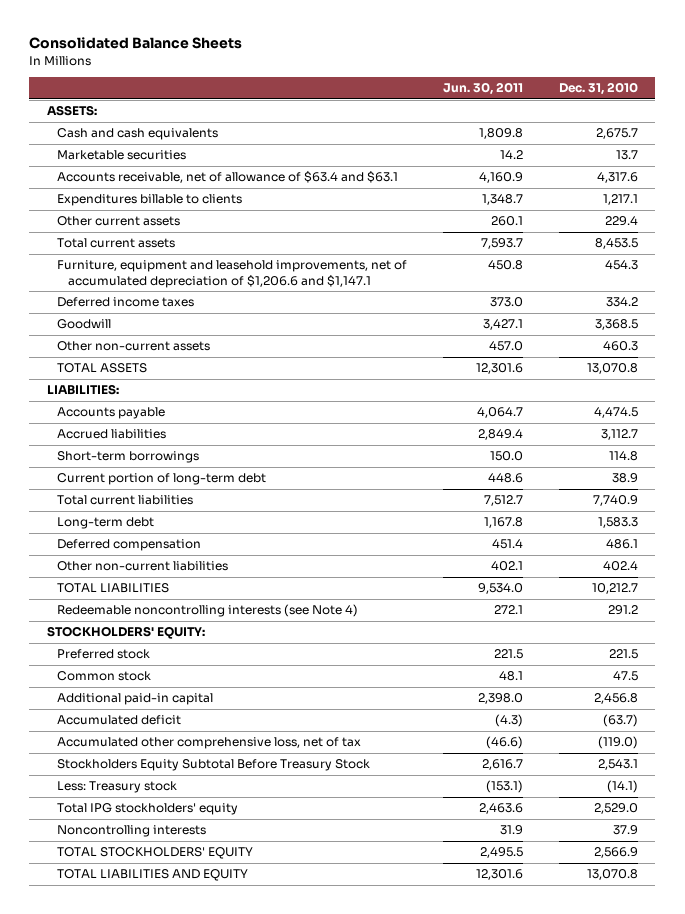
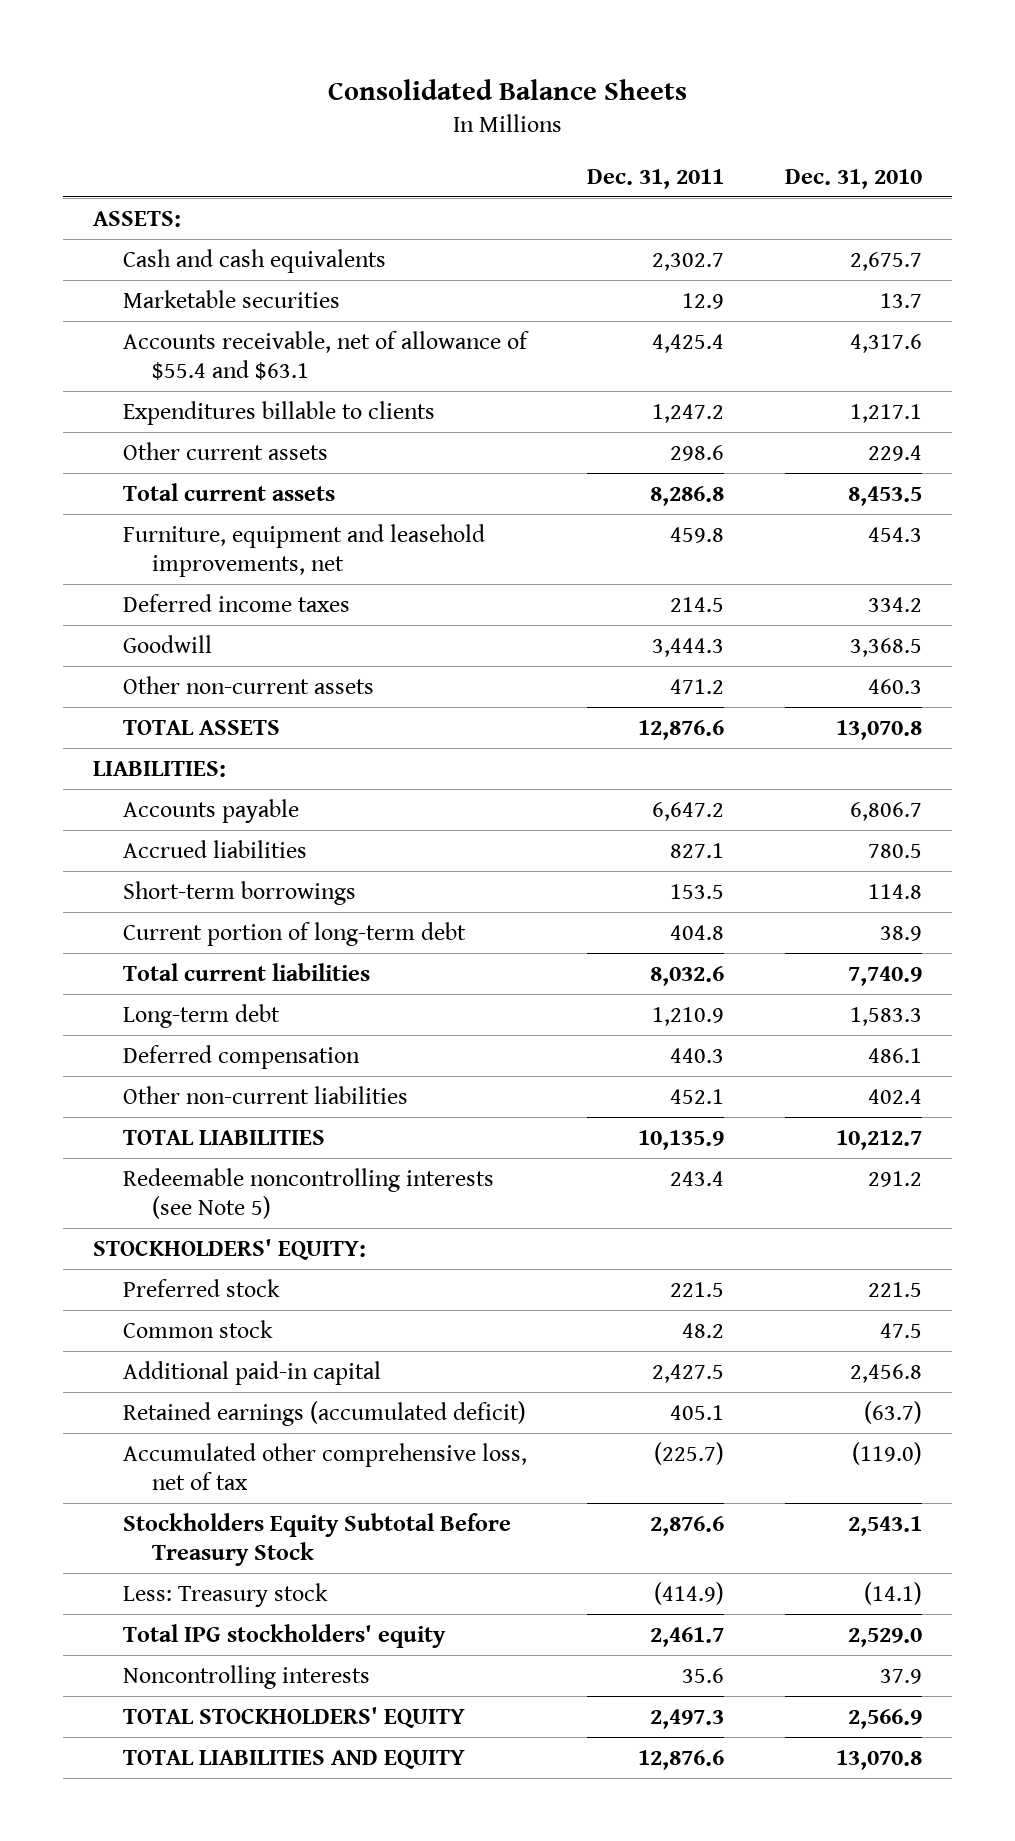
- | Jun. 30, 2011 | Dec. 31, 2010
+ | Dec. 31, 2011 | Dec. 31, 2010
- Accounts receivable, net of allowance of $63.4 and $63.1 | 4,160.9 | 4,317.6
+ Accounts receivable, net of allowance of $55.4 and $63.1 | 4,425.4 | 4,317.6
- Furniture, equipment and leasehold improvements, net of accumulated depreciation of $1,206.6 and $1,147.1 | 450.8 | 454.3
+ Furniture, equipment and leasehold improvements, net | 459.8 | 454.3
- Accounts payable | 4,064.7 | 4,474.5
- Accrued liabilities | 2,849.4 | 3,112.7
+ Accounts payable | 6,647.2 | 6,806.7
+ Accrued liabilities | 827.1 | 780.5
- Redeemable noncontrolling interests (see Note 4) | 272.1 | 291.2
+ Redeemable noncontrolling interests (see Note 5) | 243.4 | 291.2
- Accumulated deficit | (4.3) | (63.7)
+ Retained earnings (accumulated deficit) | 405.1 | (63.7)

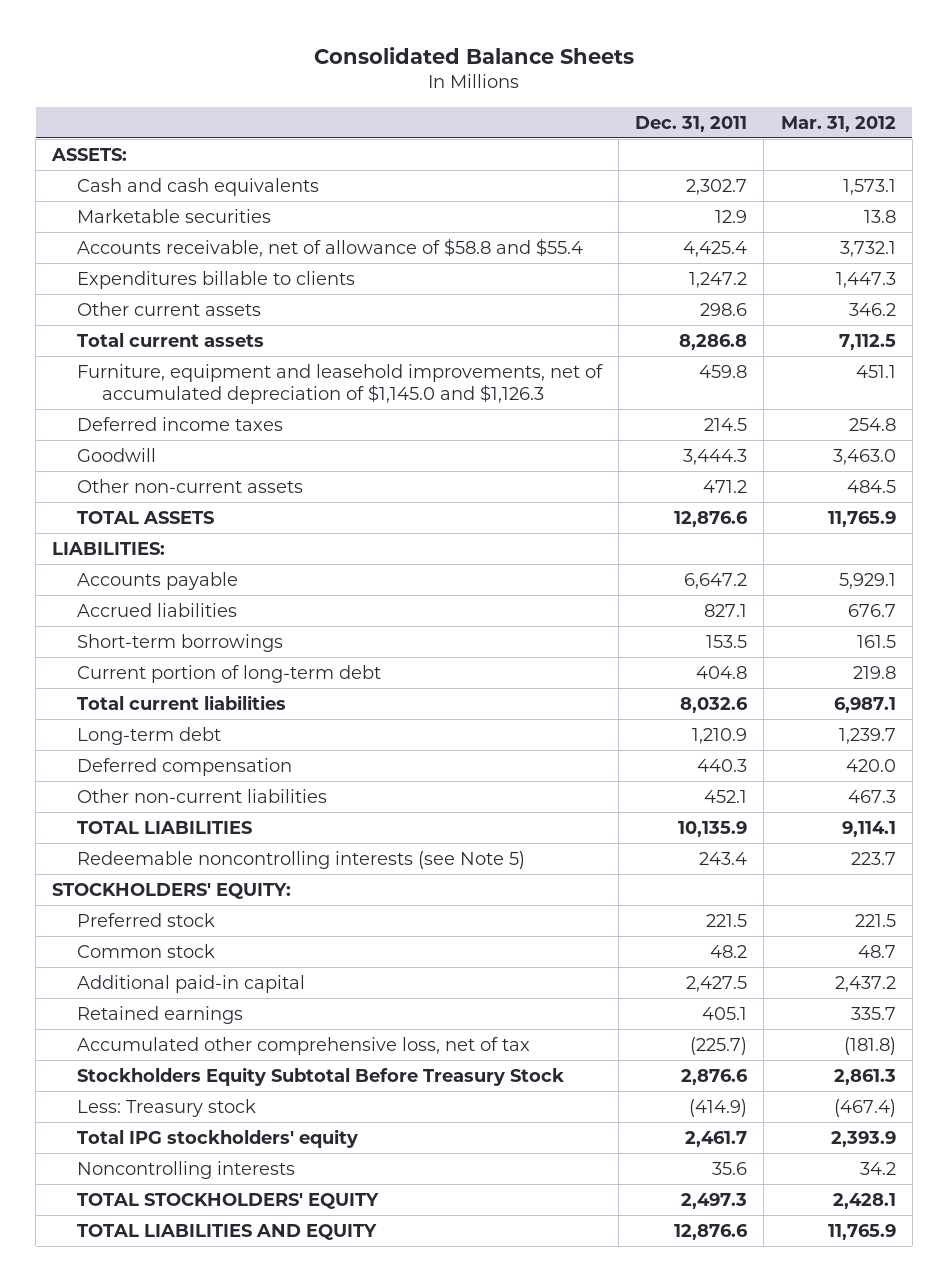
- | Dec. 31, 2011 | Dec. 31, 2010
+ | Dec. 31, 2011 | Mar. 31, 2012
- Accounts receivable, net of allowance of $55.4 and $63.1 | 4,425.4 | 4,317.6
+ Accounts receivable, net of allowance of $58.8 and $55.4 | 4,425.4 | 3,732.1
- Furniture, equipment and leasehold improvements, net | 459.8 | 454.3
+ Furniture, equipment and leasehold improvements, net of accumulated depreciation of $1,145.0 and $1,126.3 | 459.8 | 451.1
- Retained earnings (accumulated deficit) | 405.1 | (63.7)
+ Retained earnings | 405.1 | 335.7

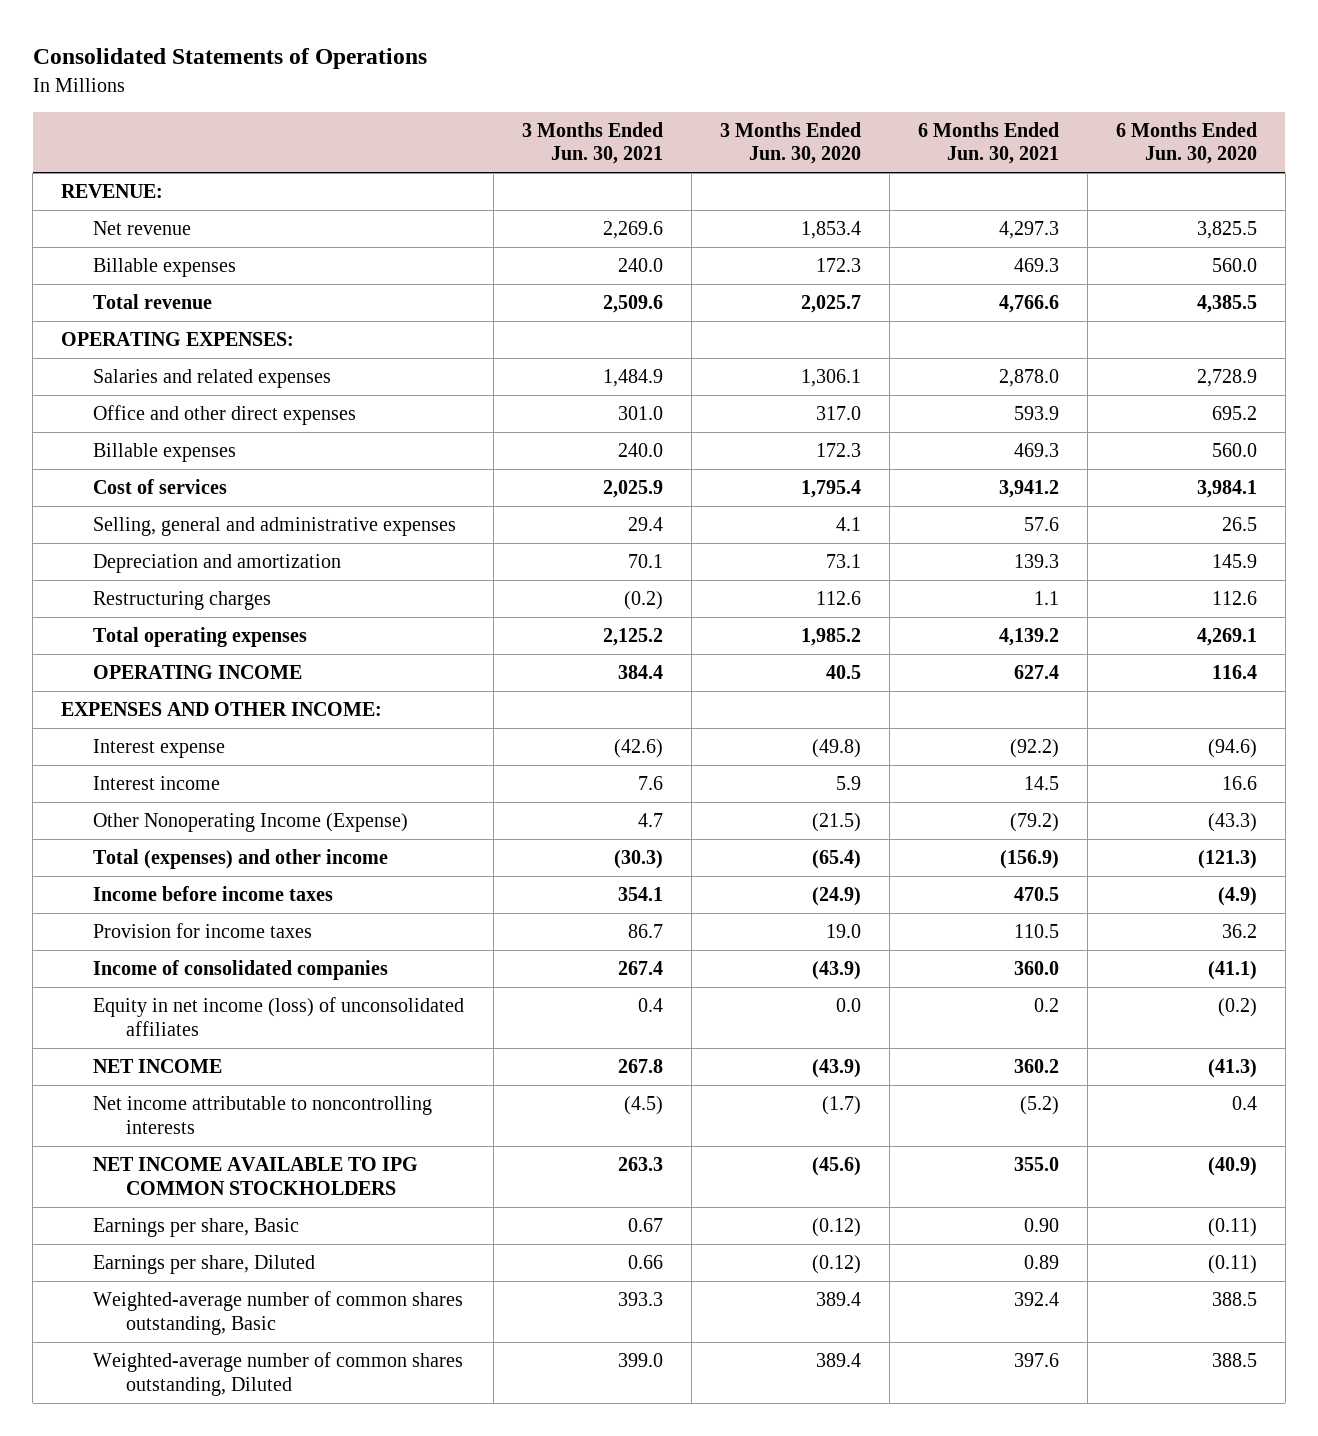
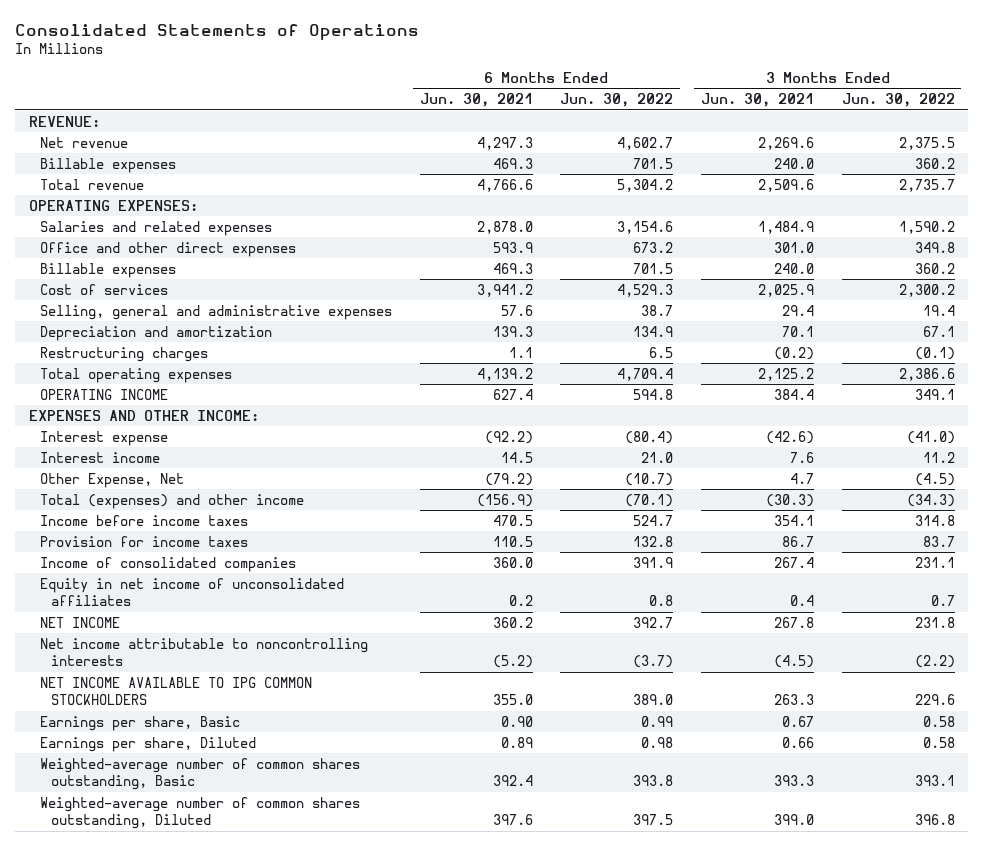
- | 3 Months Ended Jun. 30, 2021 | 3 Months Ended Jun. 30, 2020 | 6 Months Ended Jun. 30, 2021 | 6 Months Ended Jun. 30, 2020
+ | 6 Months Ended Jun. 30, 2021 | 6 Months Ended Jun. 30, 2022 | 3 Months Ended Jun. 30, 2021 | 3 Months Ended Jun. 30, 2022
- Other Nonoperating Income (Expense) | 4.7 | (21.5) | (79.2) | (43.3)
+ Other Expense, Net | (79.2) | (10.7) | 4.7 | (4.5)
- Equity in net income (loss) of unconsolidated affiliates | 0.4 | 0.0 | 0.2 | (0.2)
+ Equity in net income of unconsolidated affiliates | 0.2 | 0.8 | 0.4 | 0.7

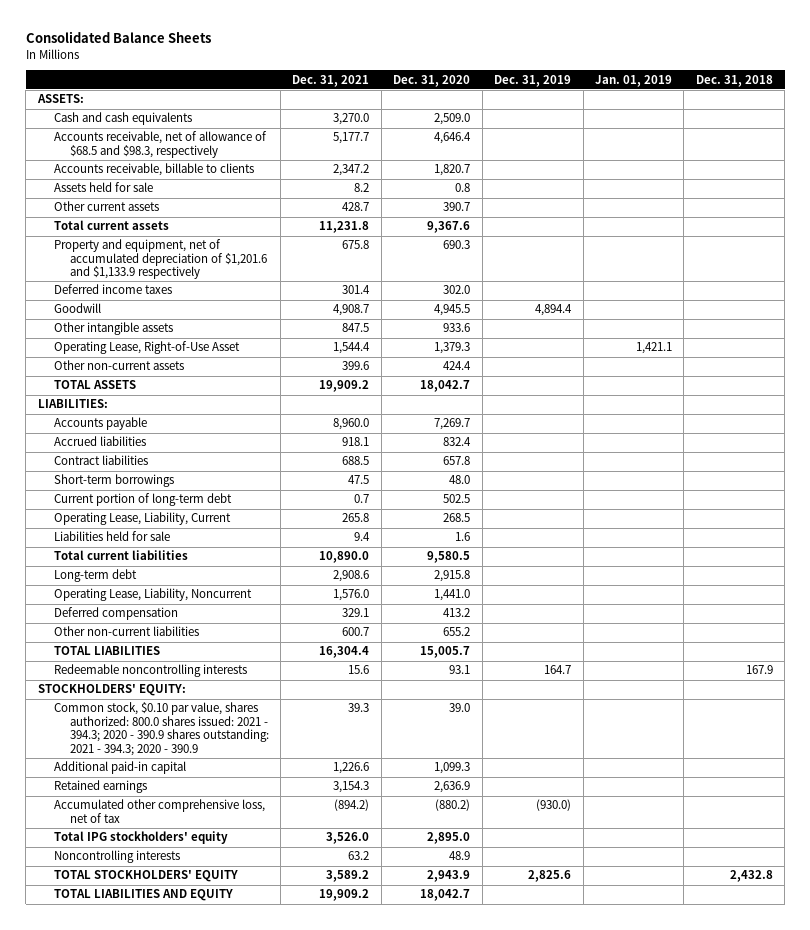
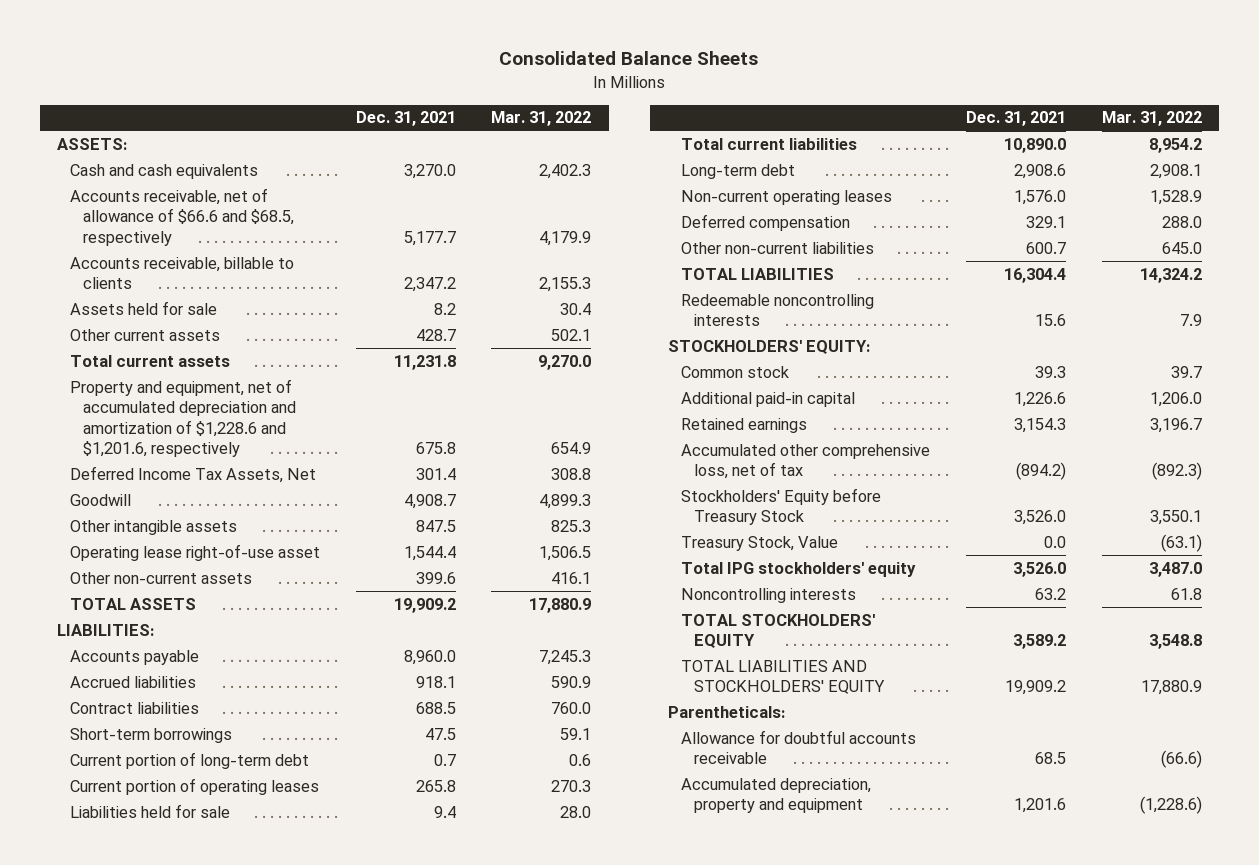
- | Dec. 31, 2021 | Dec. 31, 2020 | Dec. 31, 2019 | Jan. 01, 2019 | Dec. 31, 2018
+ | Dec. 31, 2021 | Mar. 31, 2022
- Accounts receivable, net of allowance of $68.5 and $98.3, respectively | 5,177.7 | 4,646.4 | | |
+ Accounts receivable, net of allowance of $66.6 and $68.5, respectively | 5,177.7 | 4,179.9
- Property and equipment, net of accumulated depreciation of $1,201.6 and $1,133.9 respectively | 675.8 | 690.3 | | |
- Deferred income taxes | 301.4 | 302.0 | | |
+ Property and equipment, net of accumulated depreciation and amortization of $1,228.6 and $1,201.6, respectively | 675.8 | 654.9
+ Deferred Income Tax Assets, Net | 301.4 | 308.8
- Operating Lease, Right-of-Use Asset | 1,544.4 | 1,379.3 | | 1,421.1 |
+ Operating lease right-of-use asset | 1,544.4 | 1,506.5
- Operating Lease, Liability, Current | 265.8 | 268.5 | | |
+ Current portion of operating leases | 265.8 | 270.3
- Operating Lease, Liability, Noncurrent | 1,576.0 | 1,441.0 | | |
+ Non-current operating leases | 1,576.0 | 1,528.9
- Common stock, $0.10 par value, shares authorized: 800.0 shares issued: 2021 - 394.3; 2020 - 390.9 shares outstanding: 2021 - 394.3; 2020 - 390.9 | 39.3 | 39.0 | | |
+ Common stock | 39.3 | 39.7
+ Stockholders' Equity before Treasury Stock | 3,526.0 | 3,550.1
+ Treasury Stock, Value | 0.0 | (63.1)
- TOTAL LIABILITIES AND EQUITY | 19,909.2 | 18,042.7 | | |
+ TOTAL LIABILITIES AND STOCKHOLDERS' EQUITY | 19,909.2 | 17,880.9
+ Parentheticals:
+ Allowance for doubtful accounts receivable | 68.5 | (66.6)
+ Accumulated depreciation, property and equipment | 1,201.6 | (1,228.6)

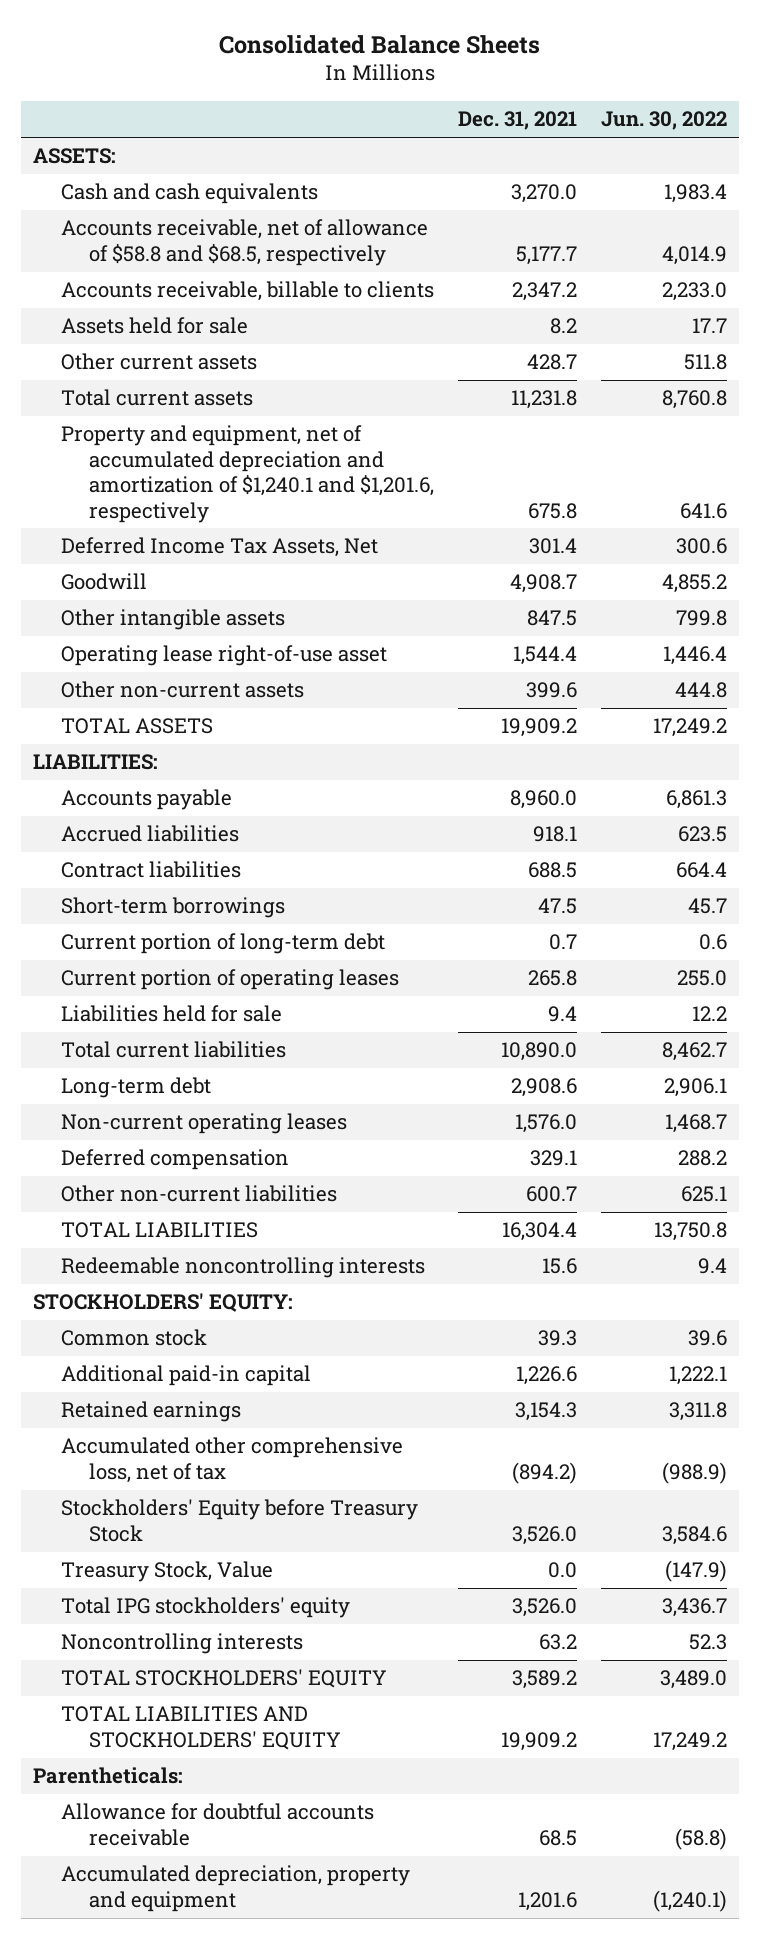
- | Dec. 31, 2021 | Mar. 31, 2022
+ | Dec. 31, 2021 | Jun. 30, 2022
- Accounts receivable, net of allowance of $66.6 and $68.5, respectively | 5,177.7 | 4,179.9
+ Accounts receivable, net of allowance of $58.8 and $68.5, respectively | 5,177.7 | 4,014.9
- Property and equipment, net of accumulated depreciation and amortization of $1,228.6 and $1,201.6, respectively | 675.8 | 654.9
+ Property and equipment, net of accumulated depreciation and amortization of $1,240.1 and $1,201.6, respectively | 675.8 | 641.6

